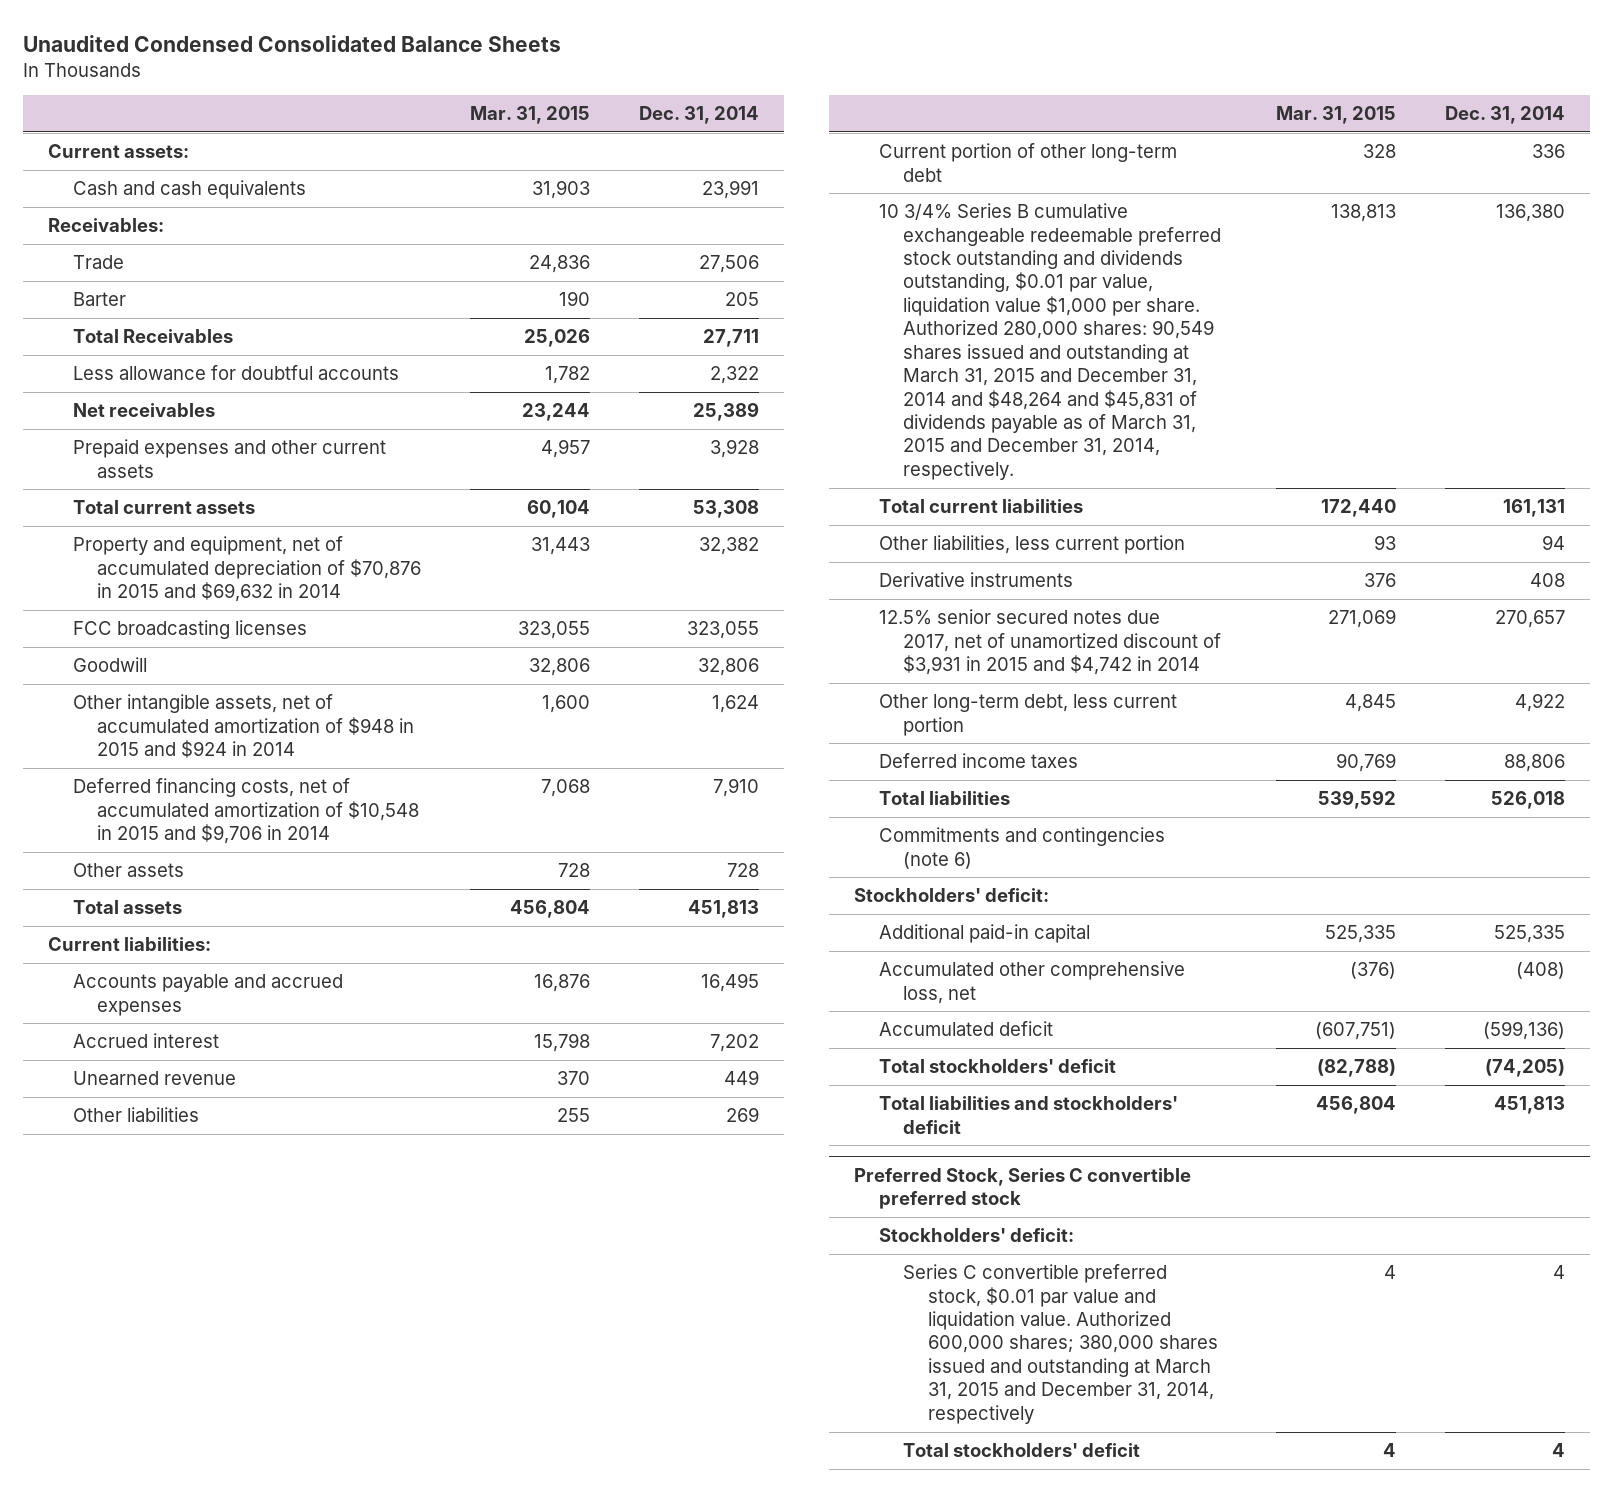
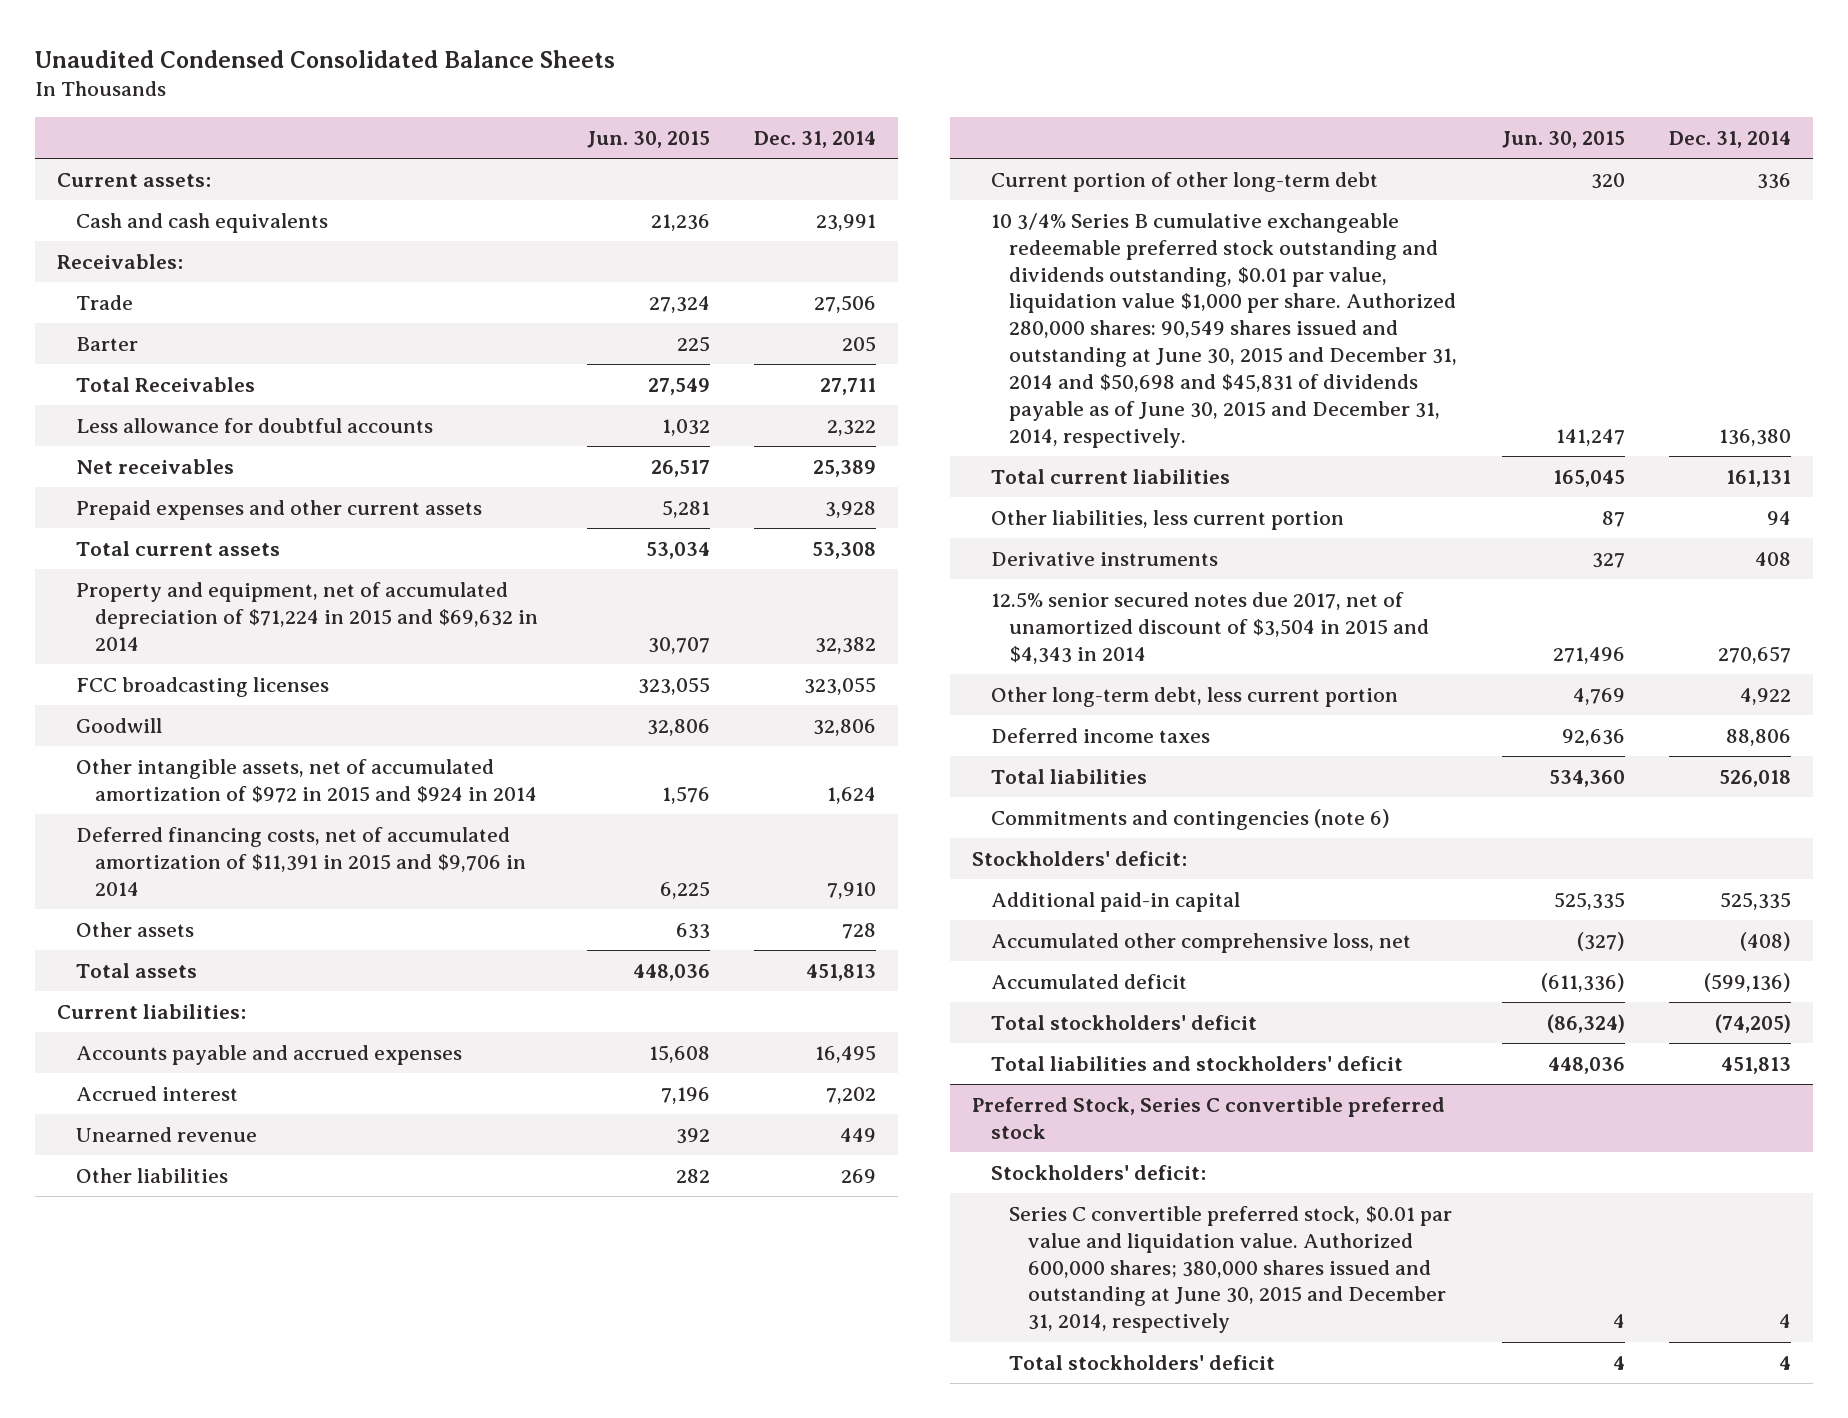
- | Mar. 31, 2015 | Dec. 31, 2014
+ | Jun. 30, 2015 | Dec. 31, 2014
- Property and equipment, net of accumulated depreciation of $70,876 in 2015 and $69,632 in 2014 | 31,443 | 32,382
+ Property and equipment, net of accumulated depreciation of $71,224 in 2015 and $69,632 in 2014 | 30,707 | 32,382
- Other intangible assets, net of accumulated amortization of $948 in 2015 and $924 in 2014 | 1,600 | 1,624
- Deferred financing costs, net of accumulated amortization of $10,548 in 2015 and $9,706 in 2014 | 7,068 | 7,910
+ Other intangible assets, net of accumulated amortization of $972 in 2015 and $924 in 2014 | 1,576 | 1,624
+ Deferred financing costs, net of accumulated amortization of $11,391 in 2015 and $9,706 in 2014 | 6,225 | 7,910
- 10 3/4% Series B cumulative exchangeable redeemable preferred stock outstanding and dividends outstanding, $0.01 par value, liquidation value $1,000 per share. Authorized 280,000 shares: 90,549 shares issued and outstanding at March 31, 2015 and December 31, 2014 and $48,264 and $45,831 of dividends payable as of March 31, 2015 and December 31, 2014, respectively. | 138,813 | 136,380
+ 10 3/4% Series B cumulative exchangeable redeemable preferred stock outstanding and dividends outstanding, $0.01 par value, liquidation value $1,000 per share. Authorized 280,000 shares: 90,549 shares issued and outstanding at June 30, 2015 and December 31, 2014 and $50,698 and $45,831 of dividends payable as of June 30, 2015 and December 31, 2014, respectively. | 141,247 | 136,380
- 12.5% senior secured notes due 2017, net of unamortized discount of $3,931 in 2015 and $4,742 in 2014 | 271,069 | 270,657
+ 12.5% senior secured notes due 2017, net of unamortized discount of $3,504 in 2015 and $4,343 in 2014 | 271,496 | 270,657
@ Preferred Stock, Series C convertible preferred stock
- Series C convertible preferred stock, $0.01 par value and liquidation value. Authorized 600,000 shares; 380,000 shares issued and outstanding at March 31, 2015 and December 31, 2014, respectively | 4 | 4
+ Series C convertible preferred stock, $0.01 par value and liquidation value. Authorized 600,000 shares; 380,000 shares issued and outstanding at June 30, 2015 and December 31, 2014, respectively | 4 | 4

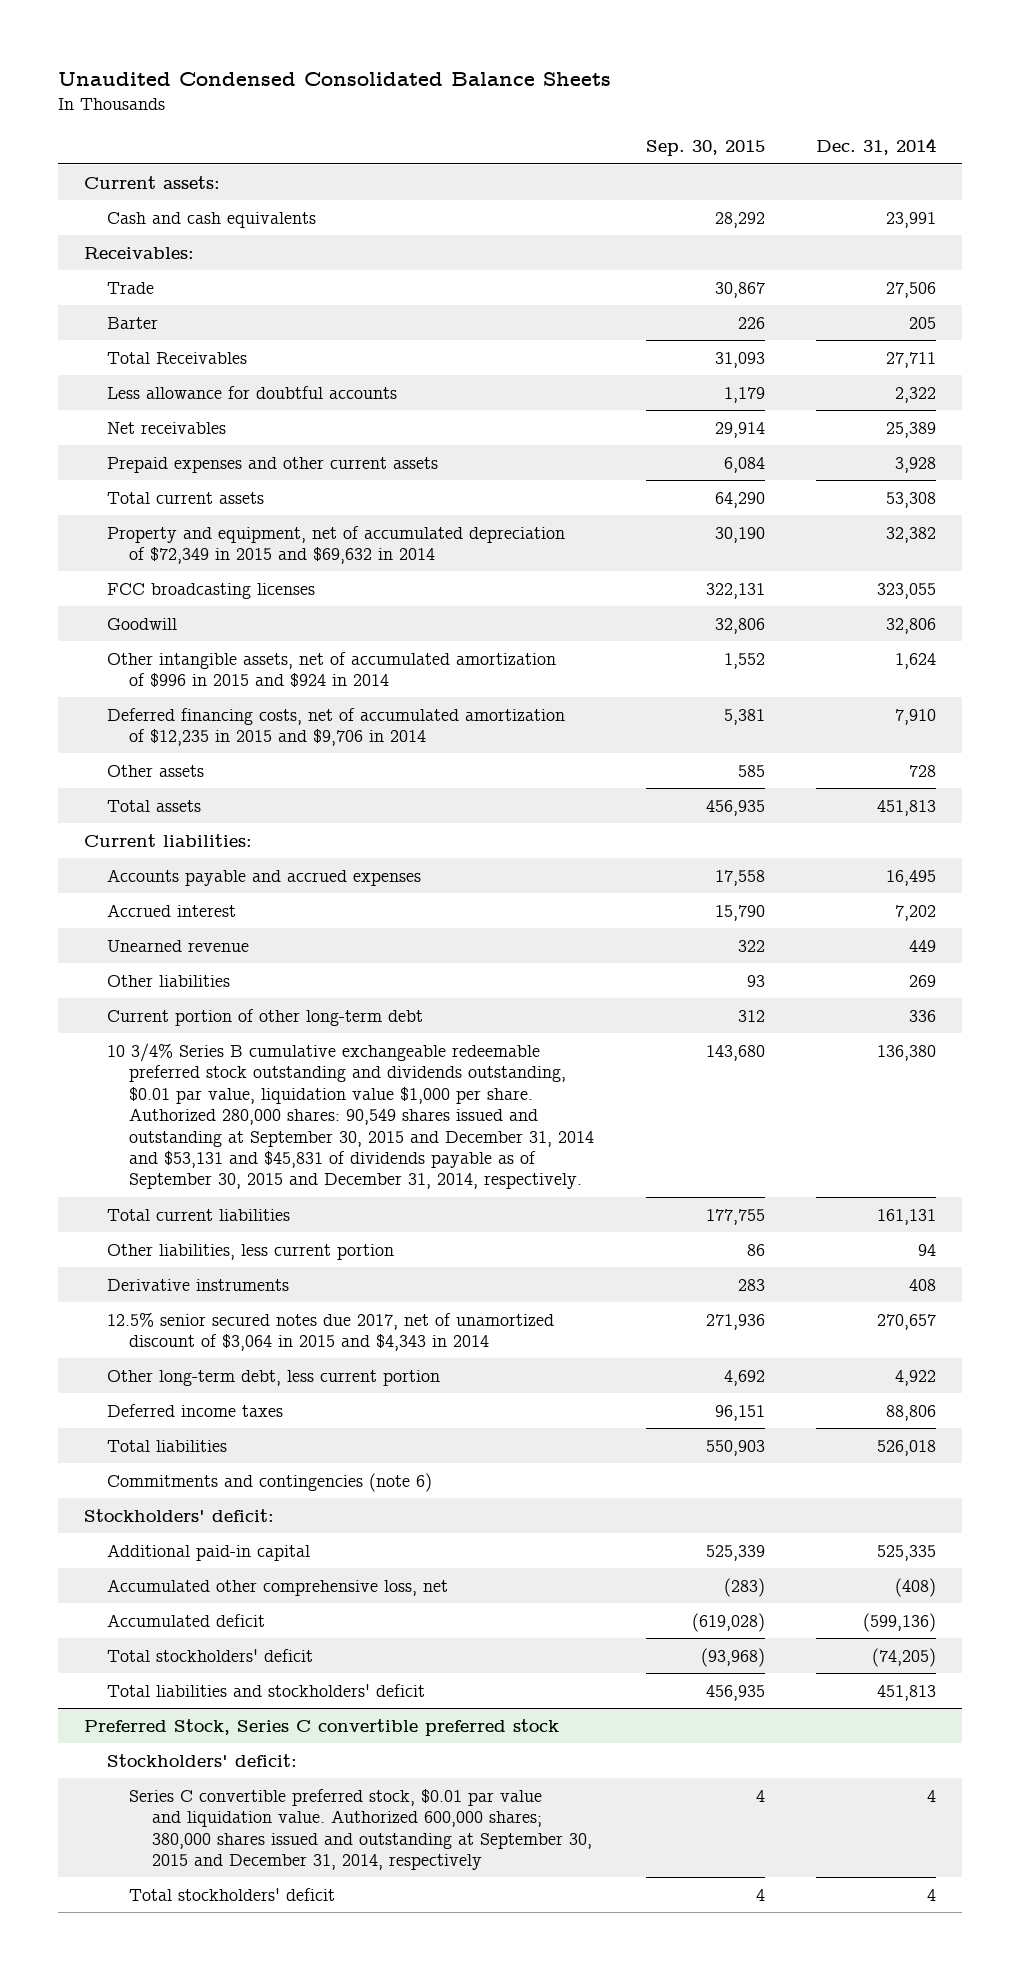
- | Jun. 30, 2015 | Dec. 31, 2014
+ | Sep. 30, 2015 | Dec. 31, 2014
- Property and equipment, net of accumulated depreciation of $71,224 in 2015 and $69,632 in 2014 | 30,707 | 32,382
+ Property and equipment, net of accumulated depreciation of $72,349 in 2015 and $69,632 in 2014 | 30,190 | 32,382
- Other intangible assets, net of accumulated amortization of $972 in 2015 and $924 in 2014 | 1,576 | 1,624
- Deferred financing costs, net of accumulated amortization of $11,391 in 2015 and $9,706 in 2014 | 6,225 | 7,910
+ Other intangible assets, net of accumulated amortization of $996 in 2015 and $924 in 2014 | 1,552 | 1,624
+ Deferred financing costs, net of accumulated amortization of $12,235 in 2015 and $9,706 in 2014 | 5,381 | 7,910
- 10 3/4% Series B cumulative exchangeable redeemable preferred stock outstanding and dividends outstanding, $0.01 par value, liquidation value $1,000 per share. Authorized 280,000 shares: 90,549 shares issued and outstanding at June 30, 2015 and December 31, 2014 and $50,698 and $45,831 of dividends payable as of June 30, 2015 and December 31, 2014, respectively. | 141,247 | 136,380
+ 10 3/4% Series B cumulative exchangeable redeemable preferred stock outstanding and dividends outstanding, $0.01 par value, liquidation value $1,000 per share. Authorized 280,000 shares: 90,549 shares issued and outstanding at September 30, 2015 and December 31, 2014 and $53,131 and $45,831 of dividends payable as of September 30, 2015 and December 31, 2014, respectively. | 143,680 | 136,380
- 12.5% senior secured notes due 2017, net of unamortized discount of $3,504 in 2015 and $4,343 in 2014 | 271,496 | 270,657
+ 12.5% senior secured notes due 2017, net of unamortized discount of $3,064 in 2015 and $4,343 in 2014 | 271,936 | 270,657
@ Preferred Stock, Series C convertible preferred stock
- Series C convertible preferred stock, $0.01 par value and liquidation value. Authorized 600,000 shares; 380,000 shares issued and outstanding at June 30, 2015 and December 31, 2014, respectively | 4 | 4
+ Series C convertible preferred stock, $0.01 par value and liquidation value. Authorized 600,000 shares; 380,000 shares issued and outstanding at September 30, 2015 and December 31, 2014, respectively | 4 | 4

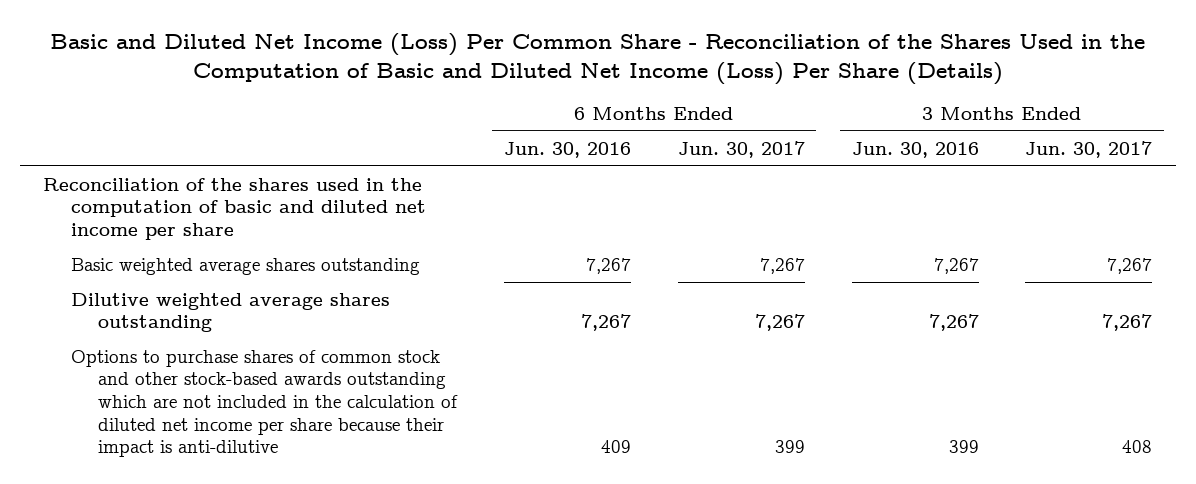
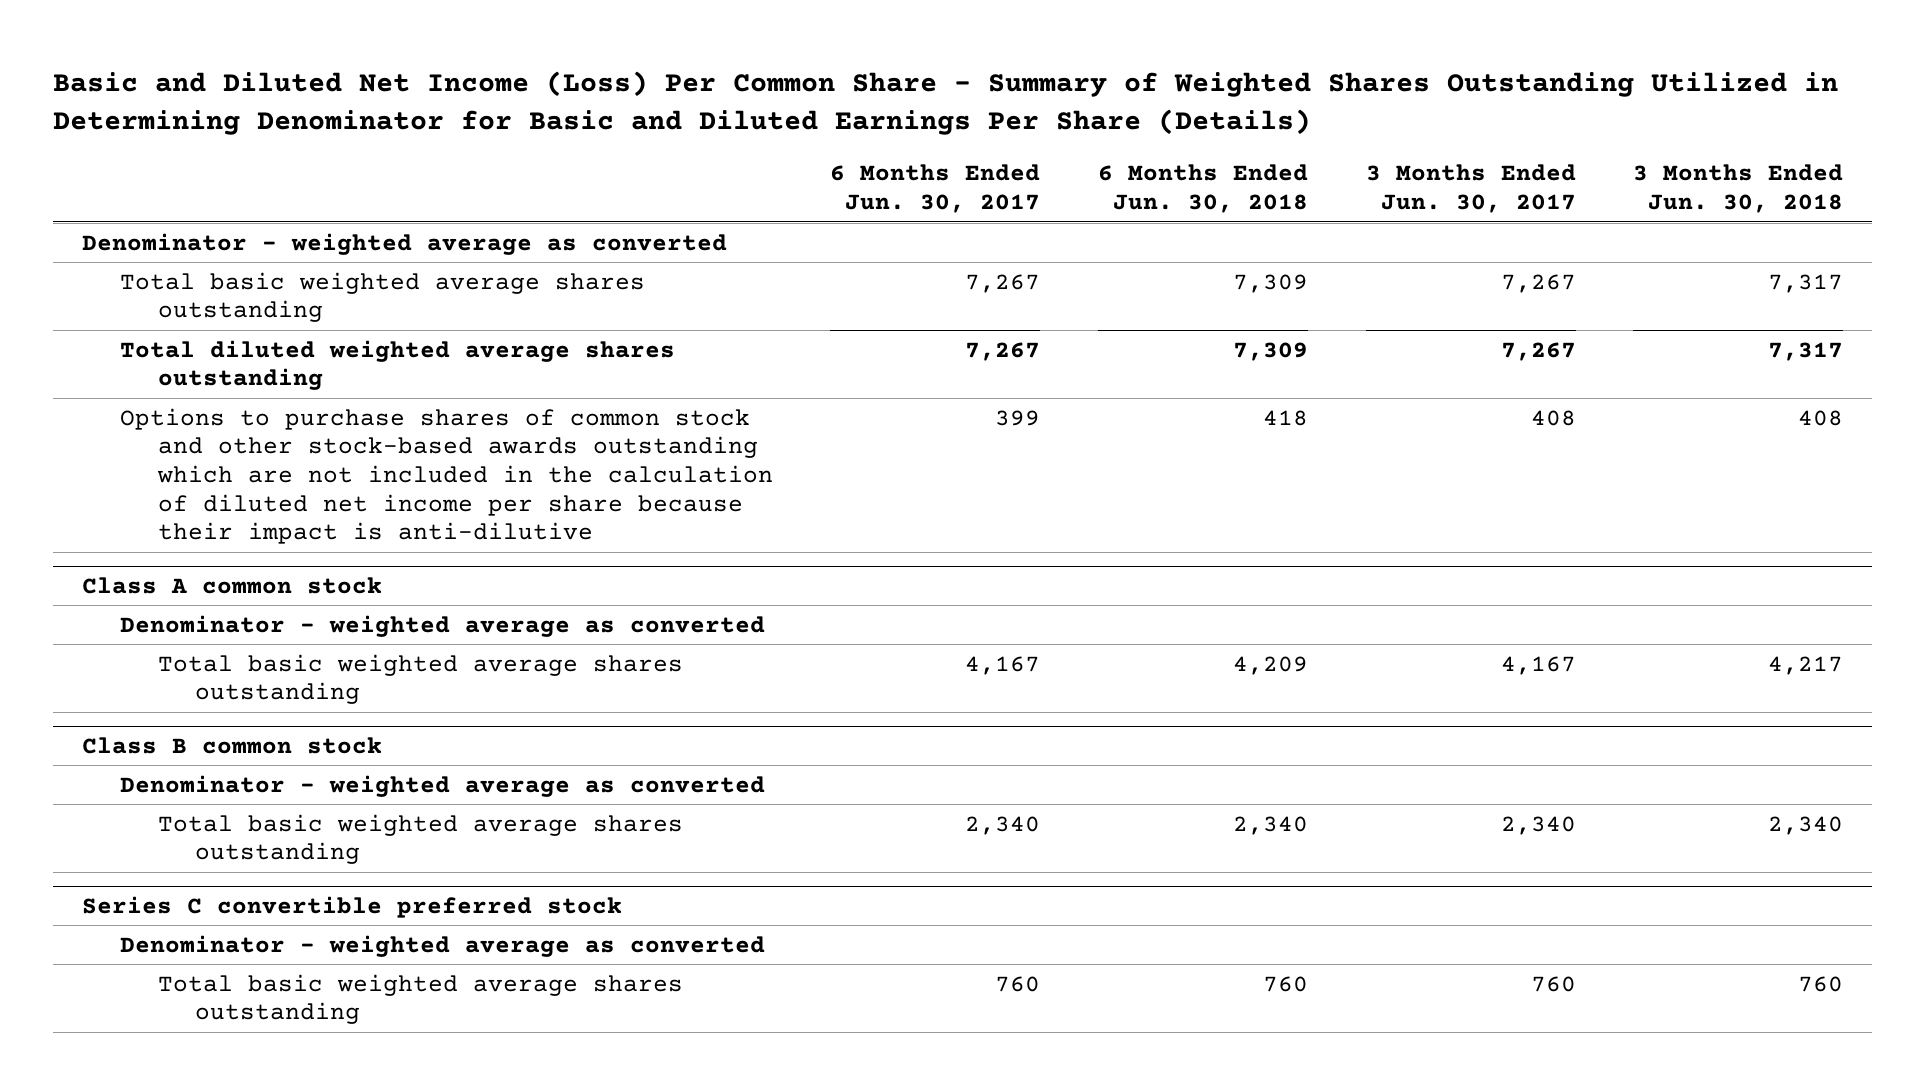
- Basic and Diluted Net Income (Loss) Per Common Share - Reconciliation of the Shares Used in the Computation of Basic and Diluted Net Income (Loss) Per Share (Details)
+ Basic and Diluted Net Income (Loss) Per Common Share - Summary of Weighted Shares Outstanding Utilized in Determining Denominator for Basic and Diluted Earnings Per Share (Details)
- | 6 Months Ended Jun. 30, 2016 | 6 Months Ended Jun. 30, 2017 | 3 Months Ended Jun. 30, 2016 | 3 Months Ended Jun. 30, 2017
+ | 6 Months Ended Jun. 30, 2017 | 6 Months Ended Jun. 30, 2018 | 3 Months Ended Jun. 30, 2017 | 3 Months Ended Jun. 30, 2018
- Reconciliation of the shares used in the computation of basic and diluted net income per share
- Basic weighted average shares outstanding | 7,267 | 7,267 | 7,267 | 7,267
- Dilutive weighted average shares outstanding | 7,267 | 7,267 | 7,267 | 7,267
+ Denominator - weighted average as converted
+ Total basic weighted average shares outstanding | 7,267 | 7,309 | 7,267 | 7,317
+ Total diluted weighted average shares outstanding | 7,267 | 7,309 | 7,267 | 7,317
+ Class A common stock
+ Denominator - weighted average as converted
+ Total basic weighted average shares outstanding | 4,167 | 4,209 | 4,167 | 4,217
+ Class B common stock
+ Denominator - weighted average as converted
+ Total basic weighted average shares outstanding | 2,340 | 2,340 | 2,340 | 2,340
+ Series C convertible preferred stock
+ Denominator - weighted average as converted
+ Total basic weighted average shares outstanding | 760 | 760 | 760 | 760

